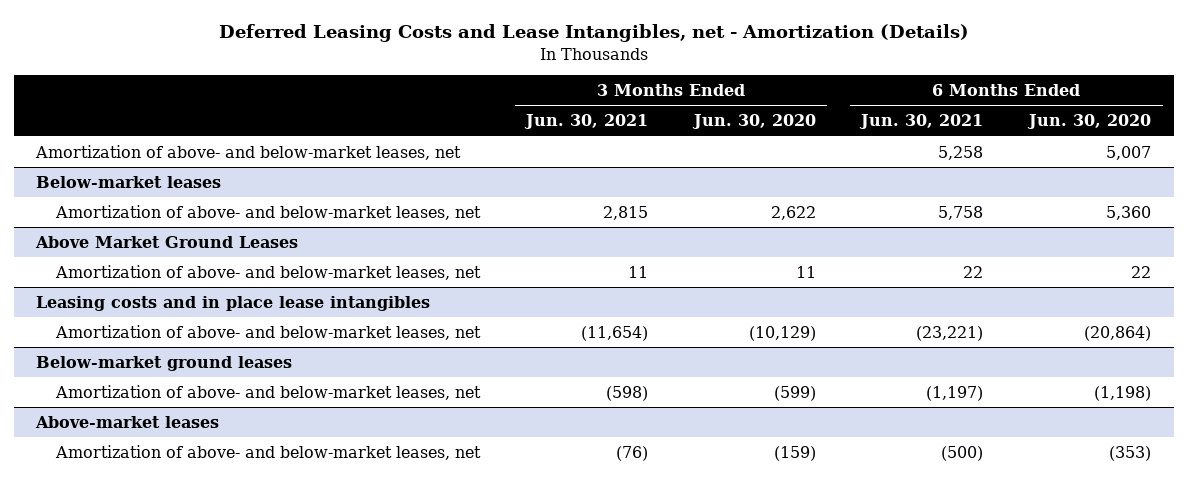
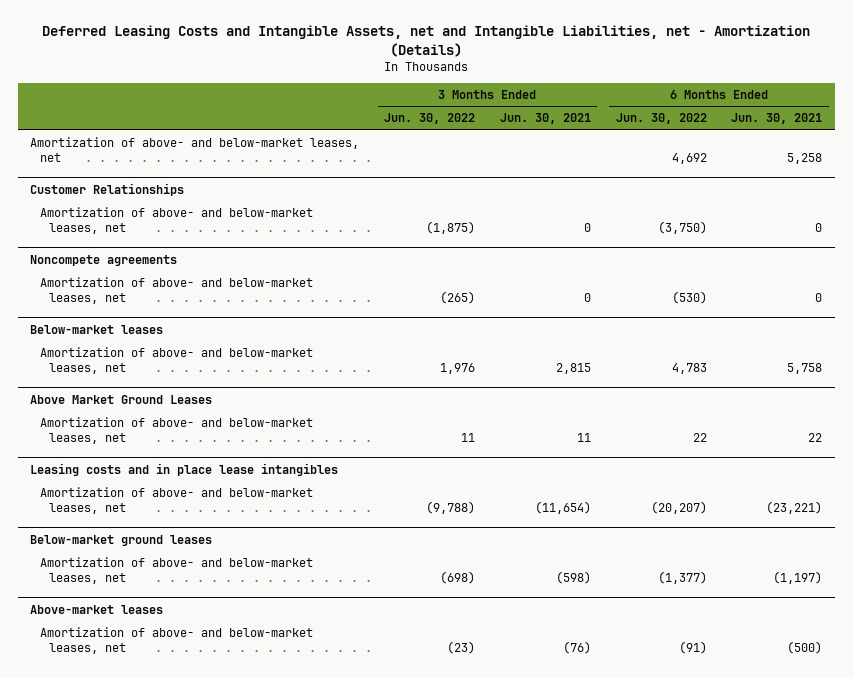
- Deferred Leasing Costs and Lease Intangibles, net - Amortization (Details)
+ Deferred Leasing Costs and Intangible Assets, net and Intangible Liabilities, net - Amortization (Details)
- | 3 Months Ended Jun. 30, 2021 | 3 Months Ended Jun. 30, 2020 | 6 Months Ended Jun. 30, 2021 | 6 Months Ended Jun. 30, 2020
+ | 3 Months Ended Jun. 30, 2022 | 3 Months Ended Jun. 30, 2021 | 6 Months Ended Jun. 30, 2022 | 6 Months Ended Jun. 30, 2021
+ Customer Relationships
+ Amortization of above- and below-market leases, net | (1,875) | 0 | (3,750) | 0
+ Noncompete agreements
+ Amortization of above- and below-market leases, net | (265) | 0 | (530) | 0

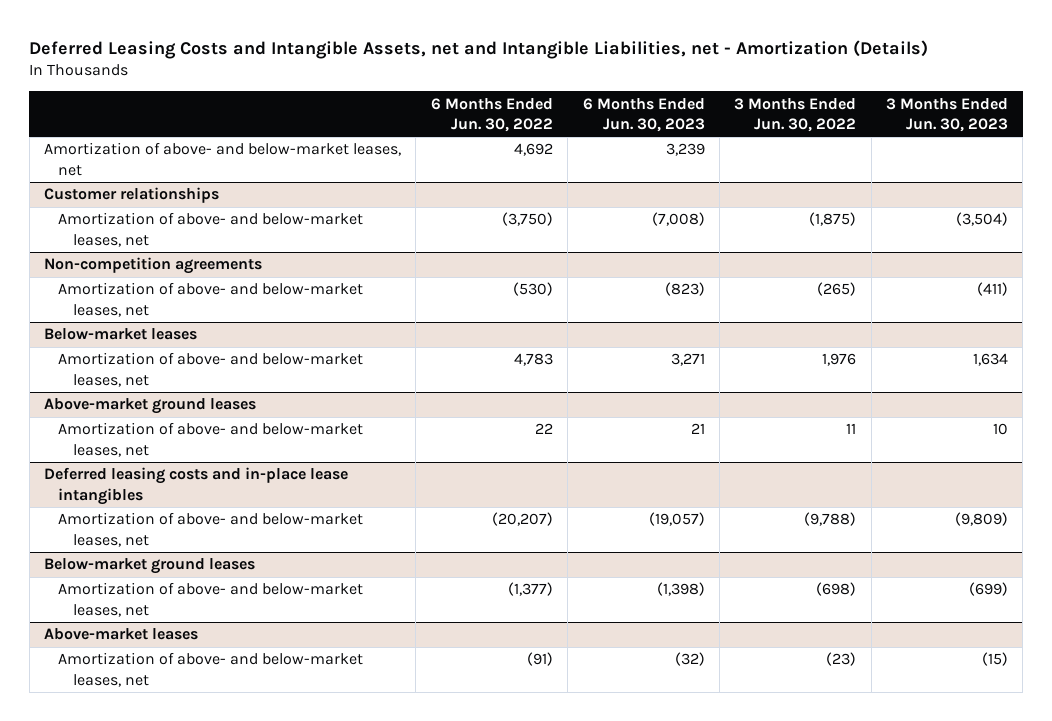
- | 3 Months Ended Jun. 30, 2022 | 3 Months Ended Jun. 30, 2021 | 6 Months Ended Jun. 30, 2022 | 6 Months Ended Jun. 30, 2021
+ | 6 Months Ended Jun. 30, 2022 | 6 Months Ended Jun. 30, 2023 | 3 Months Ended Jun. 30, 2022 | 3 Months Ended Jun. 30, 2023
- Customer Relationships
+ Customer relationships
- Noncompete agreements
+ Non-competition agreements
- Above Market Ground Leases
+ Above-market ground leases
- Leasing costs and in place lease intangibles
+ Deferred leasing costs and in-place lease intangibles

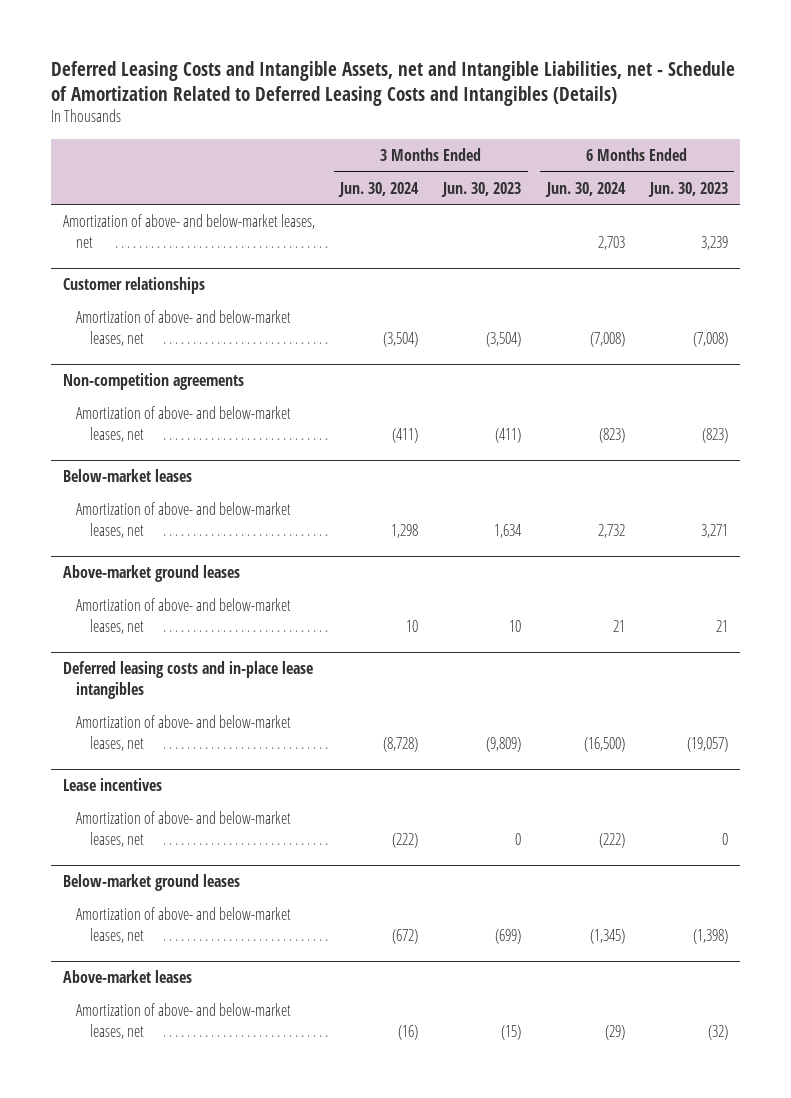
- Deferred Leasing Costs and Intangible Assets, net and Intangible Liabilities, net - Amortization (Details)
+ Deferred Leasing Costs and Intangible Assets, net and Intangible Liabilities, net - Schedule of Amortization Related to Deferred Leasing Costs and Intangibles (Details)
- | 6 Months Ended Jun. 30, 2022 | 6 Months Ended Jun. 30, 2023 | 3 Months Ended Jun. 30, 2022 | 3 Months Ended Jun. 30, 2023
+ | 3 Months Ended Jun. 30, 2024 | 3 Months Ended Jun. 30, 2023 | 6 Months Ended Jun. 30, 2024 | 6 Months Ended Jun. 30, 2023
+ Lease incentives
+ Amortization of above- and below-market leases, net | (222) | 0 | (222) | 0

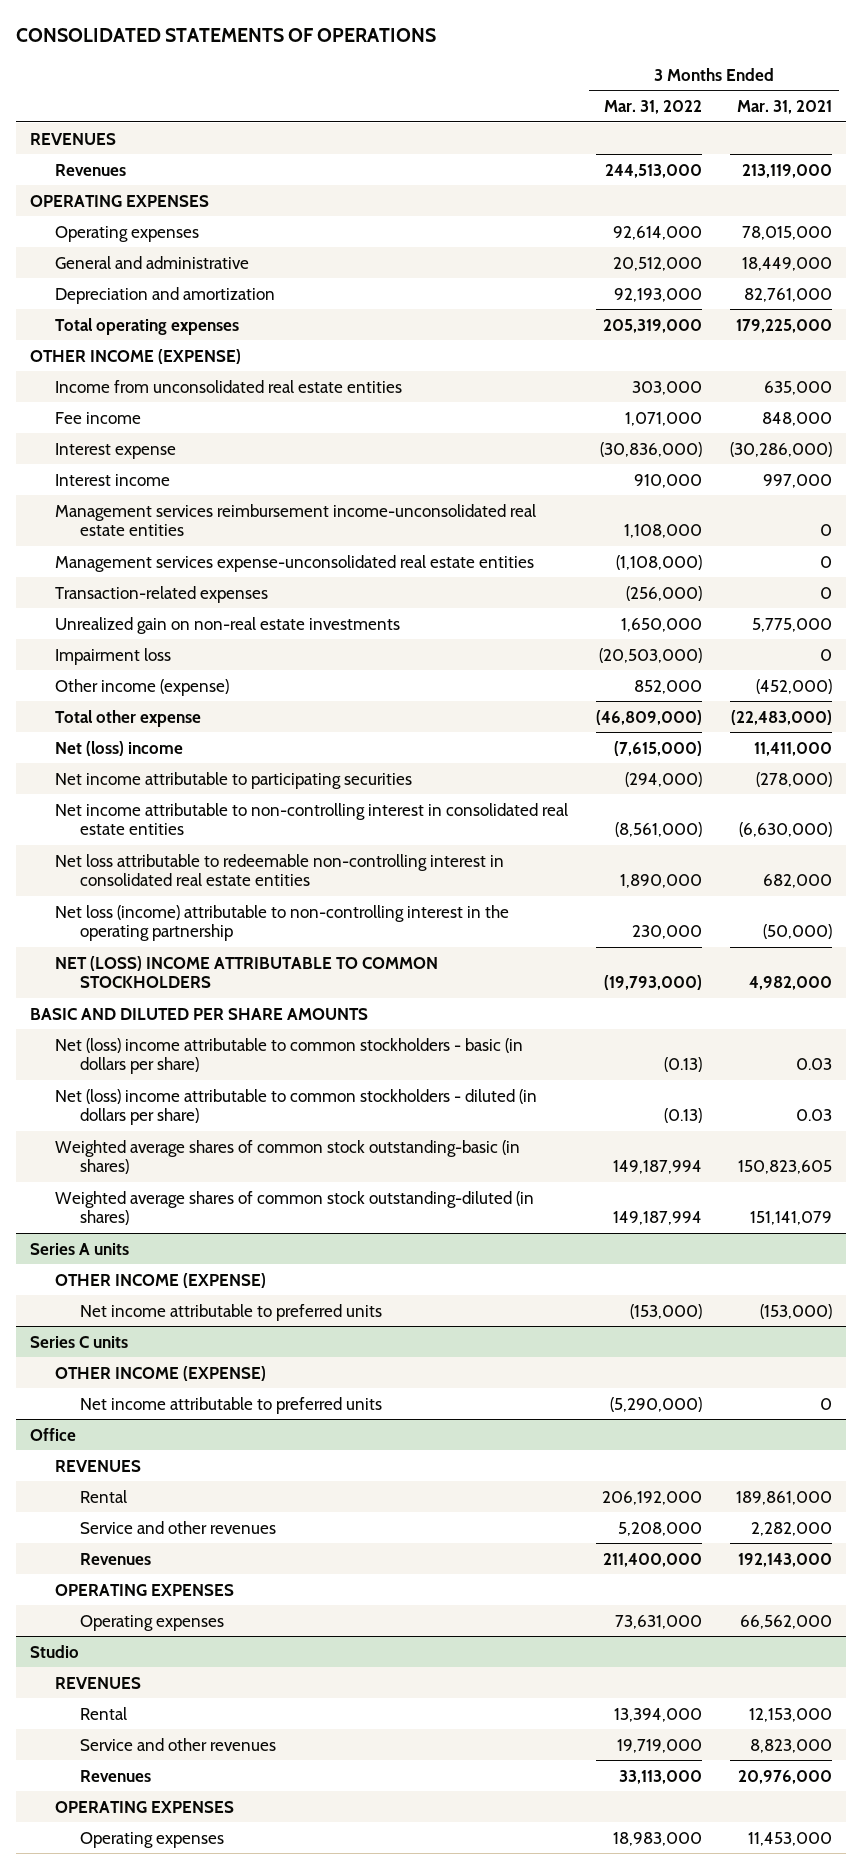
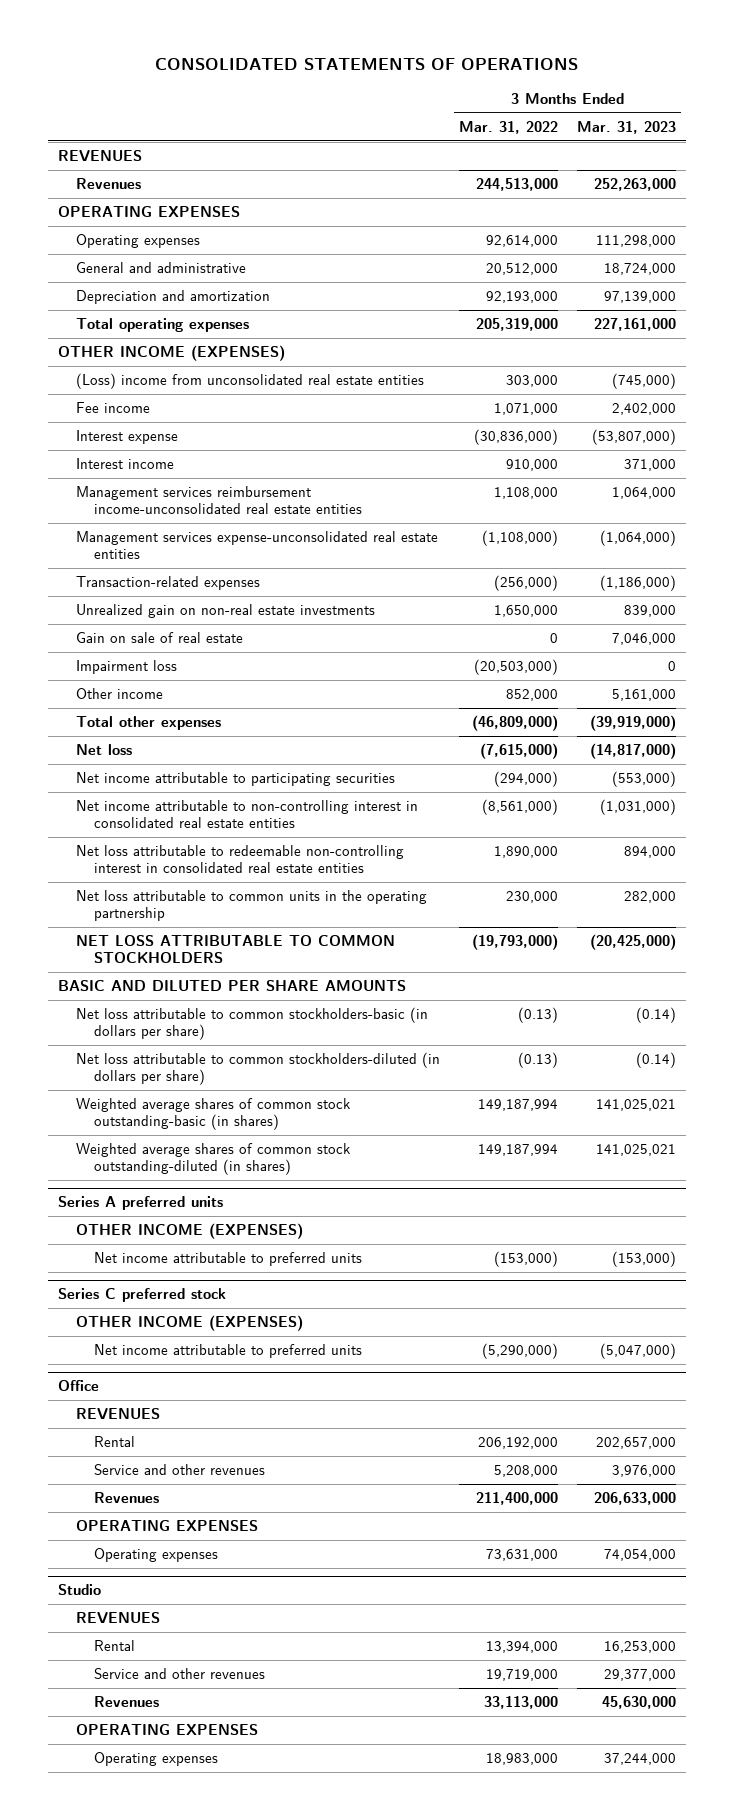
- | 3 Months Ended Mar. 31, 2022 | 3 Months Ended Mar. 31, 2021
+ | 3 Months Ended Mar. 31, 2022 | 3 Months Ended Mar. 31, 2023
- OTHER INCOME (EXPENSE)
- Income from unconsolidated real estate entities | 303,000 | 635,000
+ OTHER INCOME (EXPENSES)
+ (Loss) income from unconsolidated real estate entities | 303,000 | (745,000)
+ Gain on sale of real estate | 0 | 7,046,000
- Other income (expense) | 852,000 | (452,000)
- Total other expense | (46,809,000) | (22,483,000)
- Net (loss) income | (7,615,000) | 11,411,000
+ Other income | 852,000 | 5,161,000
+ Total other expenses | (46,809,000) | (39,919,000)
+ Net loss | (7,615,000) | (14,817,000)
- Net loss (income) attributable to non-controlling interest in the operating partnership | 230,000 | (50,000)
- NET (LOSS) INCOME ATTRIBUTABLE TO COMMON STOCKHOLDERS | (19,793,000) | 4,982,000
+ Net loss attributable to common units in the operating partnership | 230,000 | 282,000
+ NET LOSS ATTRIBUTABLE TO COMMON STOCKHOLDERS | (19,793,000) | (20,425,000)
- Net (loss) income attributable to common stockholders - basic (in dollars per share) | (0.13) | 0.03
- Net (loss) income attributable to common stockholders - diluted (in dollars per share) | (0.13) | 0.03
+ Net loss attributable to common stockholders-basic (in dollars per share) | (0.13) | (0.14)
+ Net loss attributable to common stockholders-diluted (in dollars per share) | (0.13) | (0.14)
- Series A units
- OTHER INCOME (EXPENSE)
+ Series A preferred units
+ OTHER INCOME (EXPENSES)
- Series C units
- OTHER INCOME (EXPENSE)
+ Series C preferred stock
+ OTHER INCOME (EXPENSES)

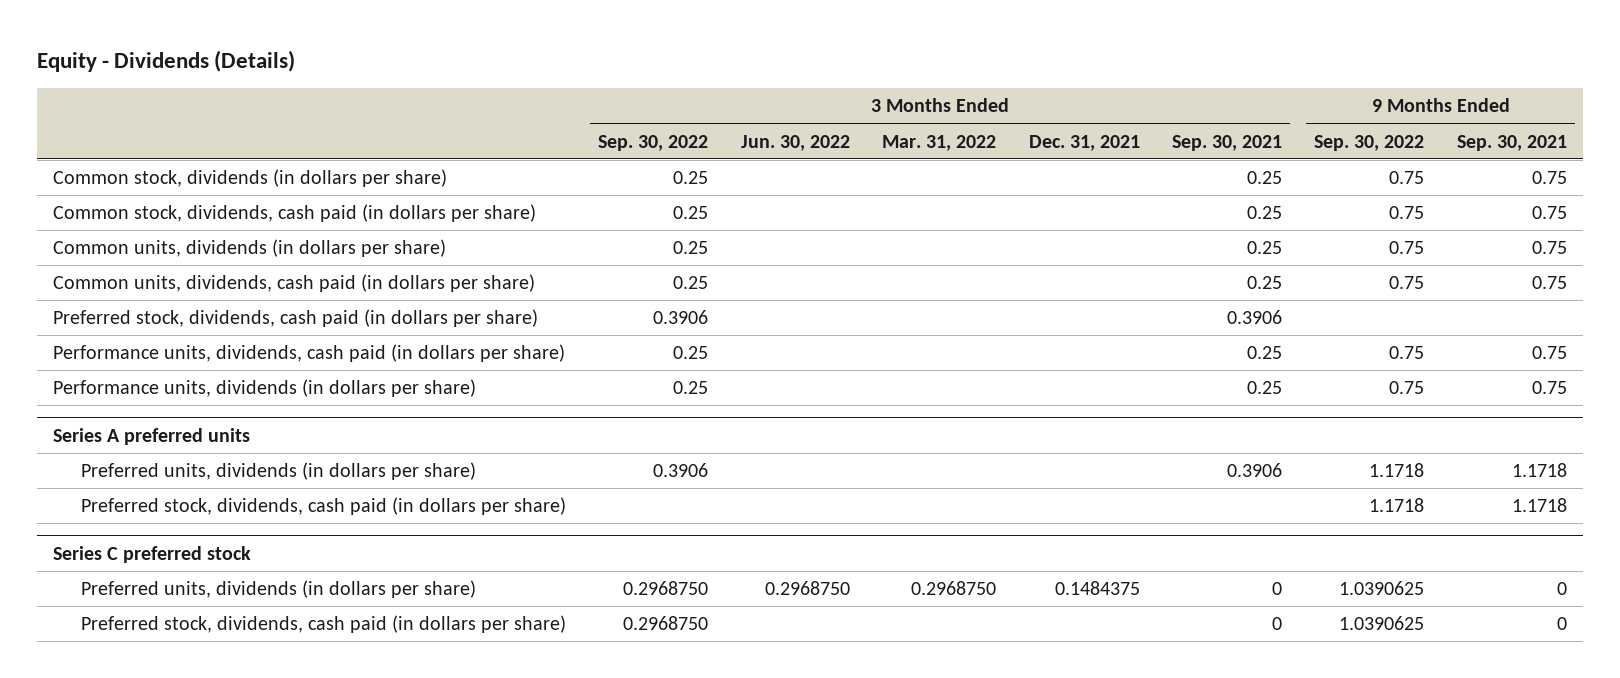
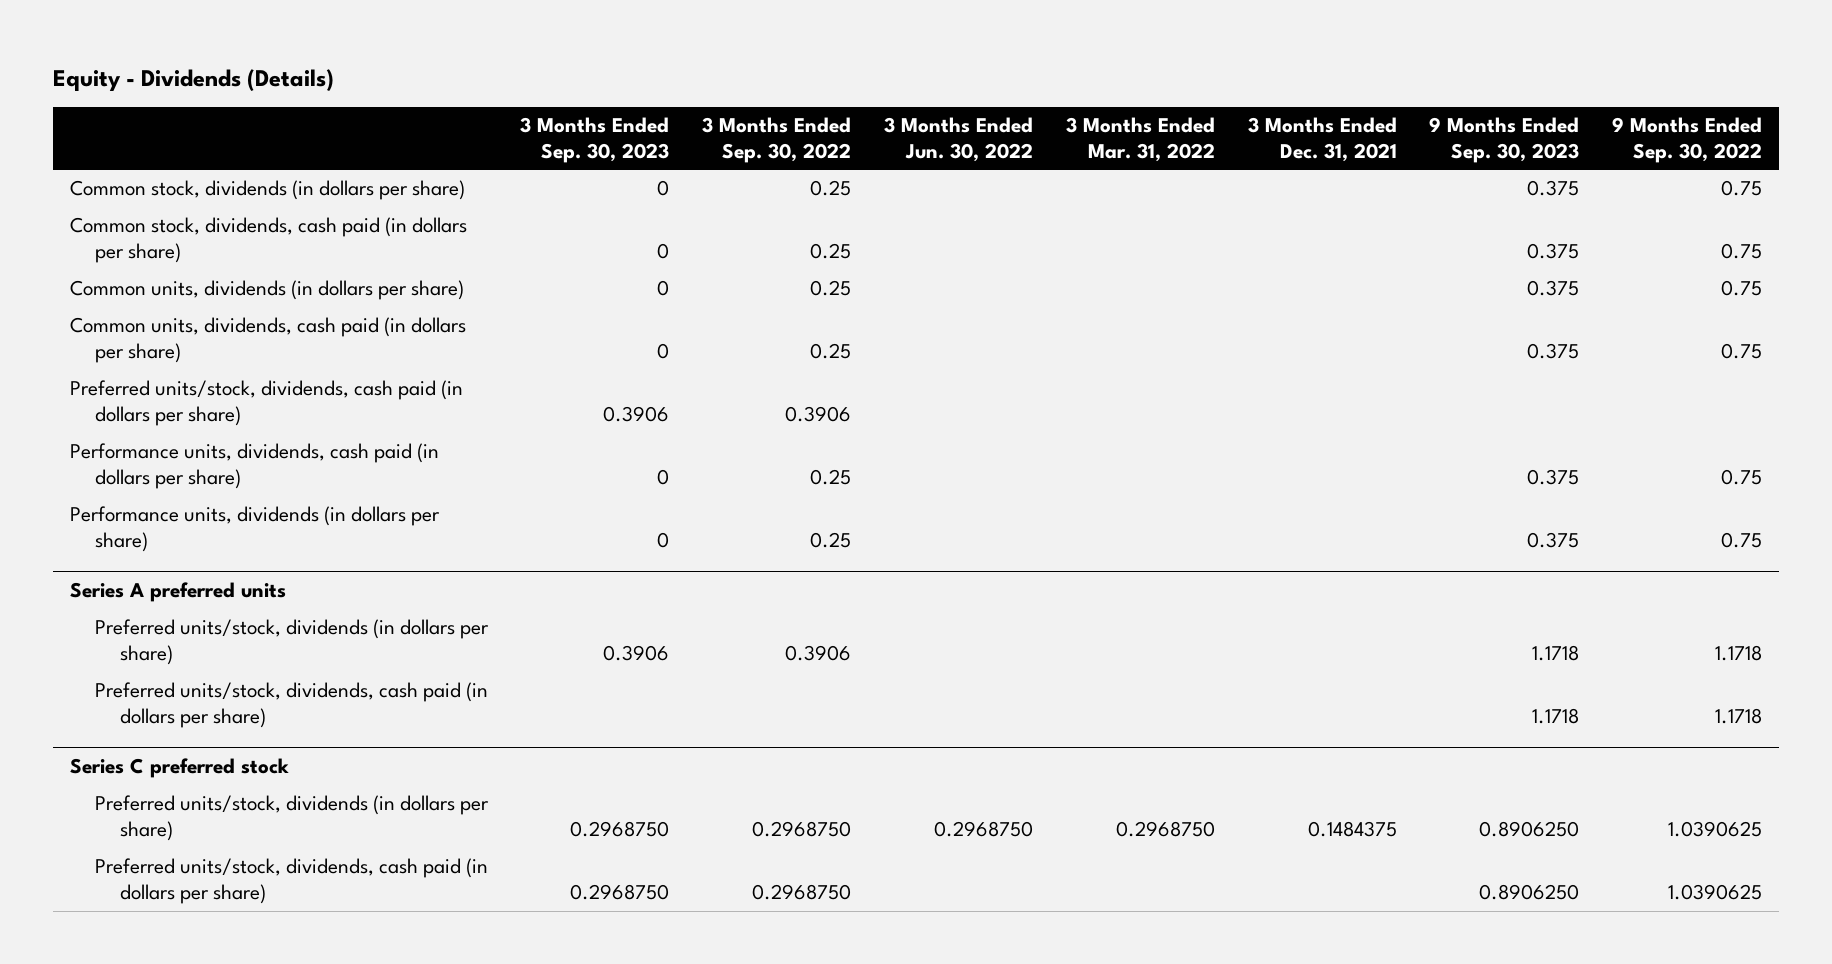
- | 3 Months Ended Sep. 30, 2022 | 3 Months Ended Jun. 30, 2022 | 3 Months Ended Mar. 31, 2022 | 3 Months Ended Dec. 31, 2021 | 3 Months Ended Sep. 30, 2021 | 9 Months Ended Sep. 30, 2022 | 9 Months Ended Sep. 30, 2021
+ | 3 Months Ended Sep. 30, 2023 | 3 Months Ended Sep. 30, 2022 | 3 Months Ended Jun. 30, 2022 | 3 Months Ended Mar. 31, 2022 | 3 Months Ended Dec. 31, 2021 | 9 Months Ended Sep. 30, 2023 | 9 Months Ended Sep. 30, 2022
- Preferred stock, dividends, cash paid (in dollars per share) | 0.3906 | | | | 0.3906 | |
+ Preferred units/stock, dividends, cash paid (in dollars per share) | 0.3906 | 0.3906 | | | | |
@ Series A preferred units
- Preferred units, dividends (in dollars per share) | 0.3906 | | | | 0.3906 | 1.1718 | 1.1718
- Preferred stock, dividends, cash paid (in dollars per share) | | | | | | 1.1718 | 1.1718
+ Preferred units/stock, dividends (in dollars per share) | 0.3906 | 0.3906 | | | | 1.1718 | 1.1718
+ Preferred units/stock, dividends, cash paid (in dollars per share) | | | | | | 1.1718 | 1.1718
@ Series C preferred stock
- Preferred units, dividends (in dollars per share) | 0.2968750 | 0.2968750 | 0.2968750 | 0.1484375 | 0 | 1.0390625 | 0
- Preferred stock, dividends, cash paid (in dollars per share) | 0.2968750 | | | | 0 | 1.0390625 | 0
+ Preferred units/stock, dividends (in dollars per share) | 0.2968750 | 0.2968750 | 0.2968750 | 0.2968750 | 0.1484375 | 0.8906250 | 1.0390625
+ Preferred units/stock, dividends, cash paid (in dollars per share) | 0.2968750 | 0.2968750 | | | | 0.8906250 | 1.0390625

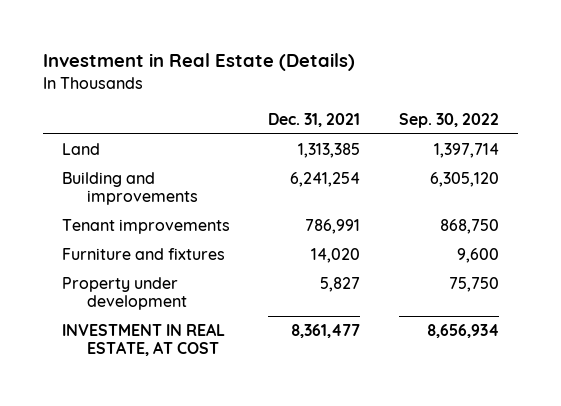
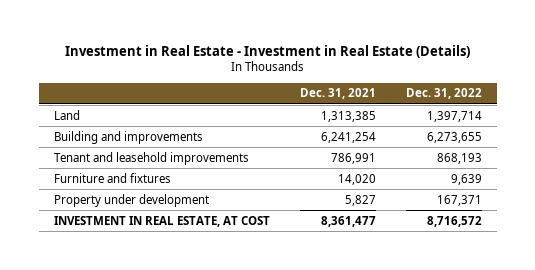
- Investment in Real Estate (Details)
+ Investment in Real Estate - Investment in Real Estate (Details)
- | Dec. 31, 2021 | Sep. 30, 2022
+ | Dec. 31, 2021 | Dec. 31, 2022
- Tenant improvements | 786,991 | 868,750
+ Tenant and leasehold improvements | 786,991 | 868,193

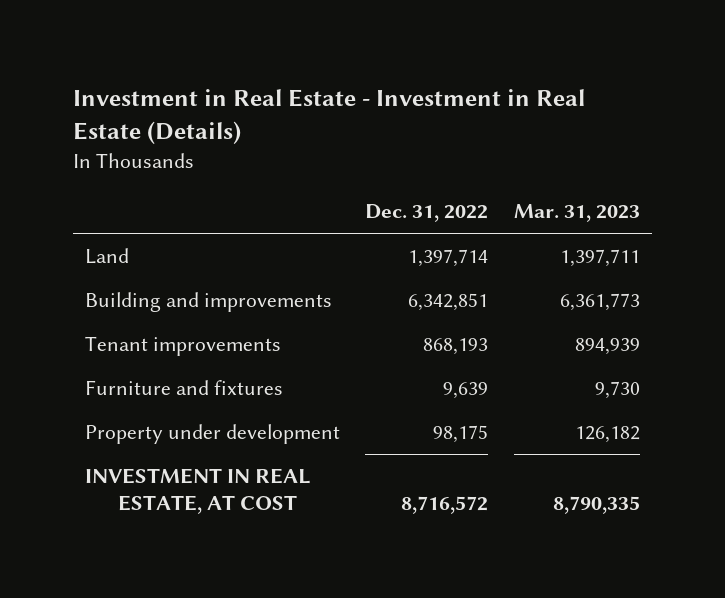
- | Dec. 31, 2021 | Dec. 31, 2022
+ | Dec. 31, 2022 | Mar. 31, 2023
- Building and improvements | 6,241,254 | 6,273,655
- Tenant and leasehold improvements | 786,991 | 868,193
+ Building and improvements | 6,342,851 | 6,361,773
+ Tenant improvements | 868,193 | 894,939
- Property under development | 5,827 | 167,371
+ Property under development | 98,175 | 126,182

